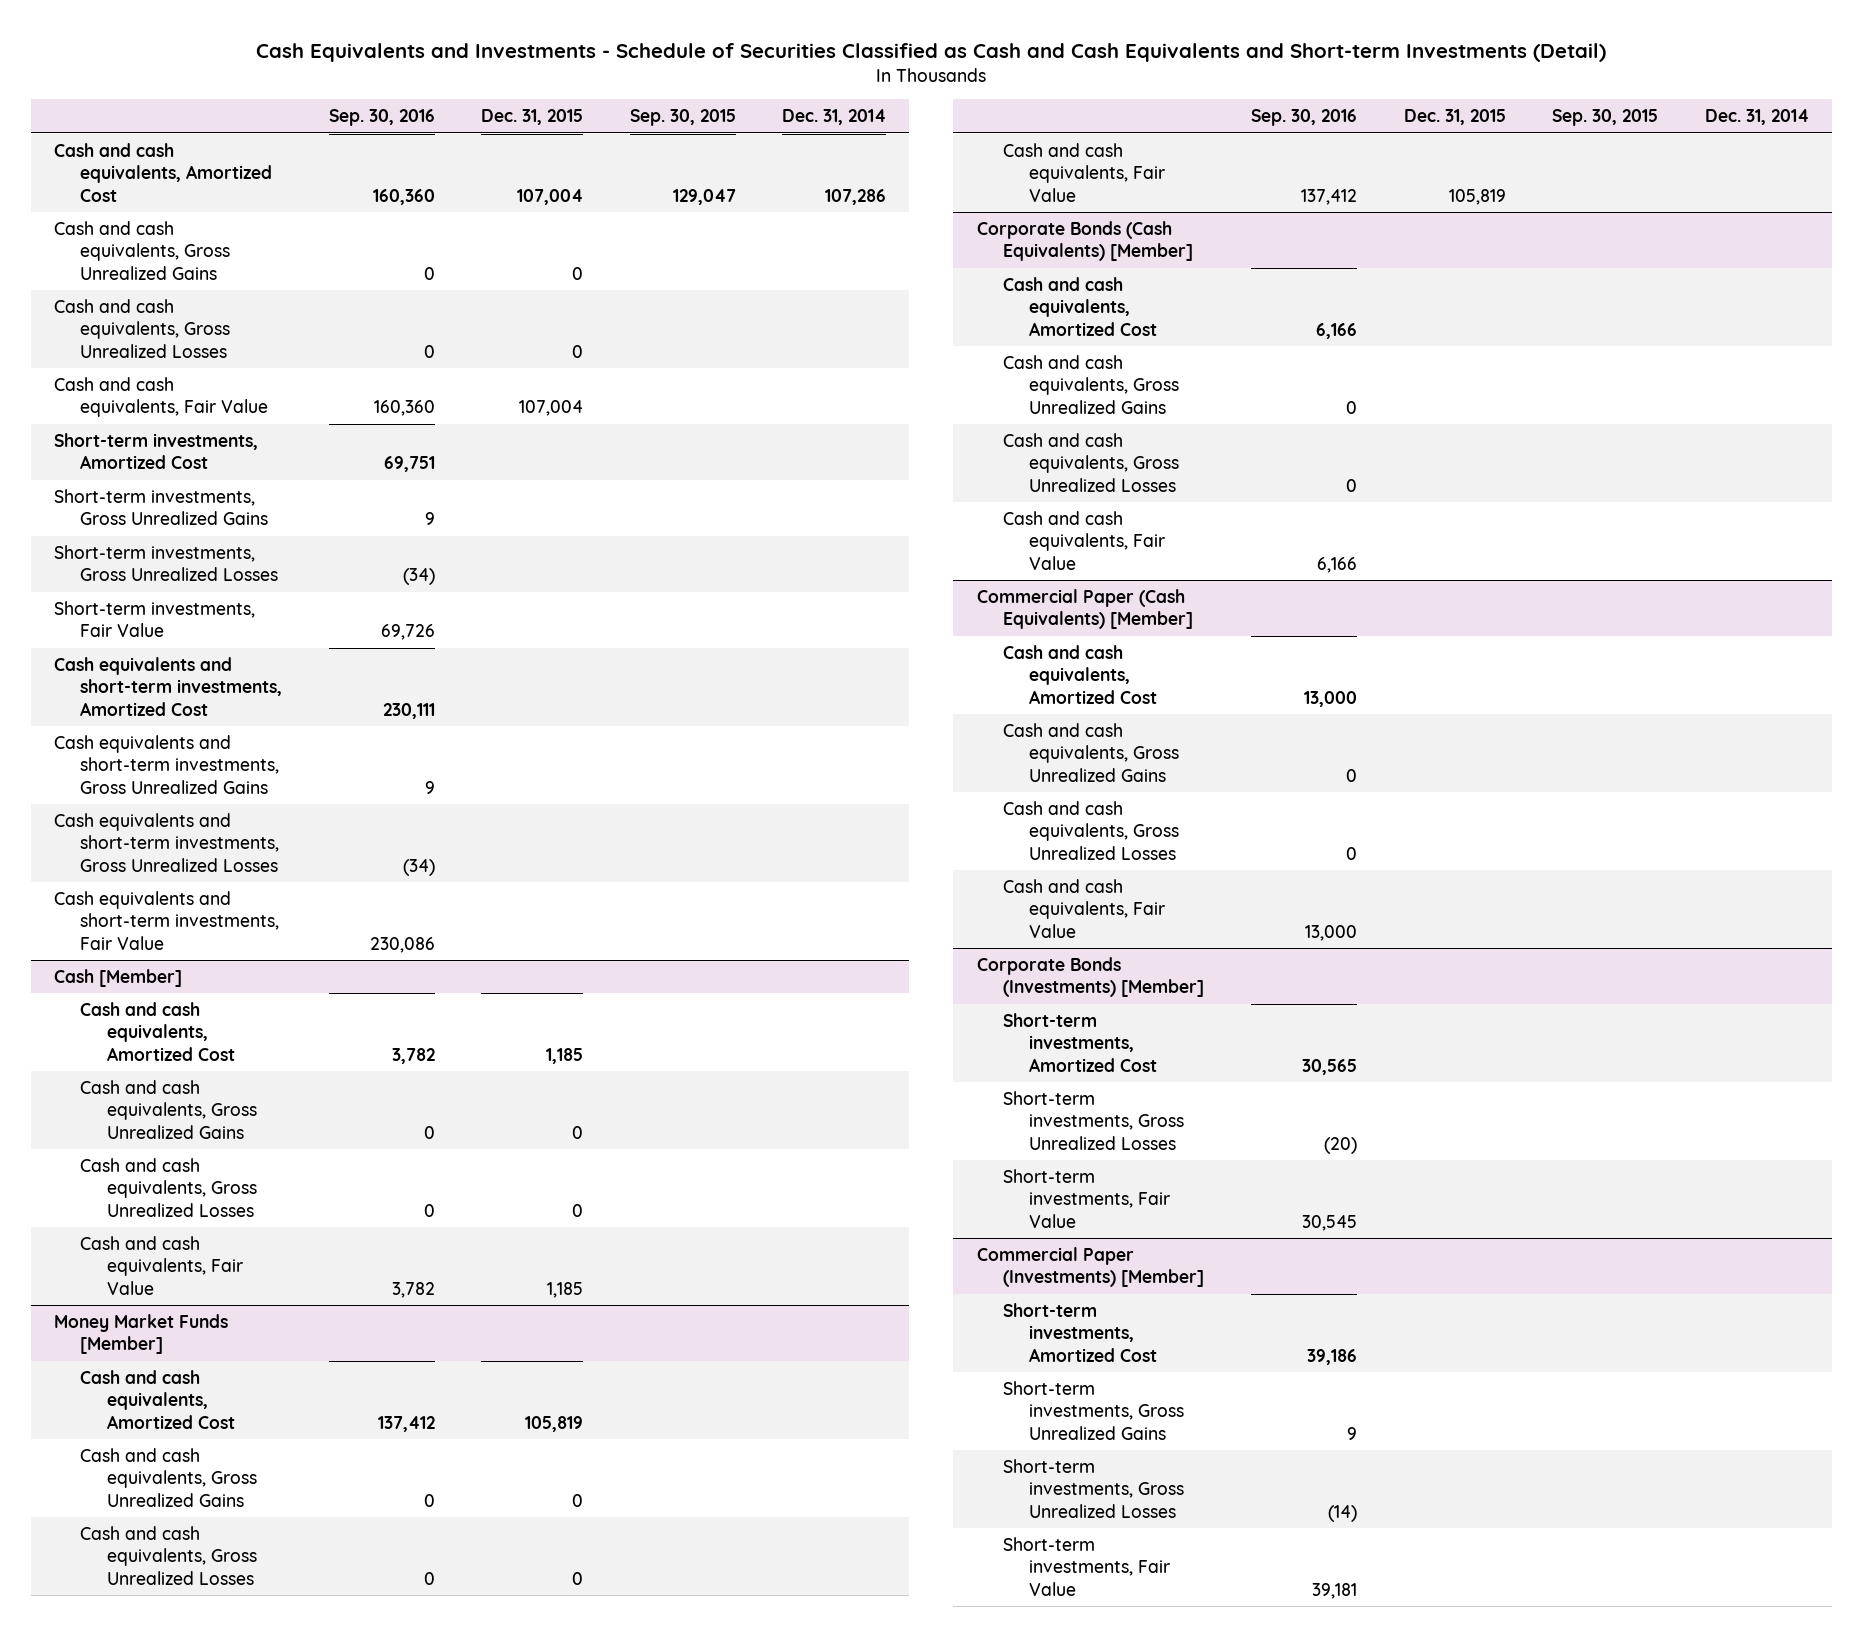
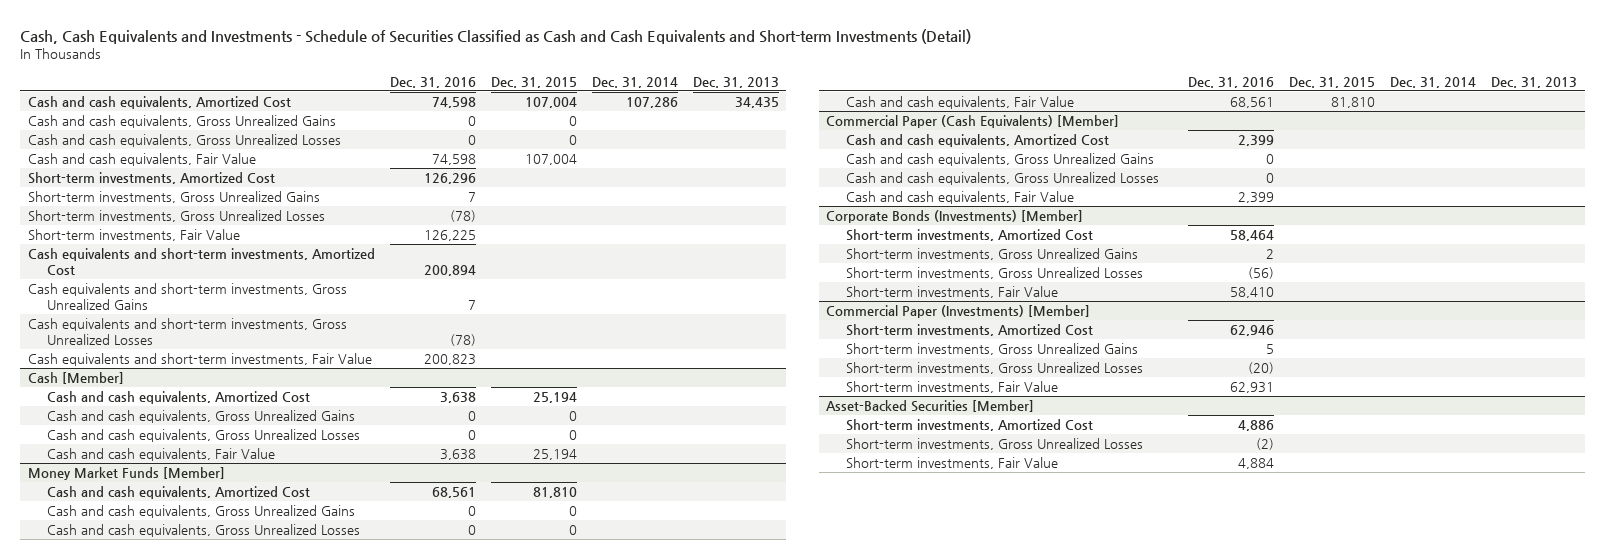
- Cash Equivalents and Investments - Schedule of Securities Classified as Cash and Cash Equivalents and Short-term Investments (Detail)
+ Cash, Cash Equivalents and Investments - Schedule of Securities Classified as Cash and Cash Equivalents and Short-term Investments (Detail)
- | Sep. 30, 2016 | Dec. 31, 2015 | Sep. 30, 2015 | Dec. 31, 2014
+ | Dec. 31, 2016 | Dec. 31, 2015 | Dec. 31, 2014 | Dec. 31, 2013
@ Cash [Member]
- Cash and cash equivalents, Amortized Cost | 3,782 | 1,185 | |
+ Cash and cash equivalents, Amortized Cost | 3,638 | 25,194 | |
- Cash and cash equivalents, Fair Value | 3,782 | 1,185 | |
+ Cash and cash equivalents, Fair Value | 3,638 | 25,194 | |
@ Money Market Funds [Member]
- Cash and cash equivalents, Amortized Cost | 137,412 | 105,819 | |
+ Cash and cash equivalents, Amortized Cost | 68,561 | 81,810 | |
- Cash and cash equivalents, Fair Value | 137,412 | 105,819 | |
- Corporate Bonds (Cash Equivalents) [Member]
- Cash and cash equivalents, Amortized Cost | 6,166 | | |
- Cash and cash equivalents, Gross Unrealized Gains | 0 | | |
- Cash and cash equivalents, Gross Unrealized Losses | 0 | | |
- Cash and cash equivalents, Fair Value | 6,166 | | |
@ Money Market Funds [Member]
+ Cash and cash equivalents, Fair Value | 68,561 | 81,810 | |
@ Corporate Bonds (Investments) [Member]
+ Short-term investments, Gross Unrealized Gains | 2 | | |
+ Asset-Backed Securities [Member]
+ Short-term investments, Amortized Cost | 4,886 | | |
+ Short-term investments, Gross Unrealized Losses | (2) | | |
+ Short-term investments, Fair Value | 4,884 | | |

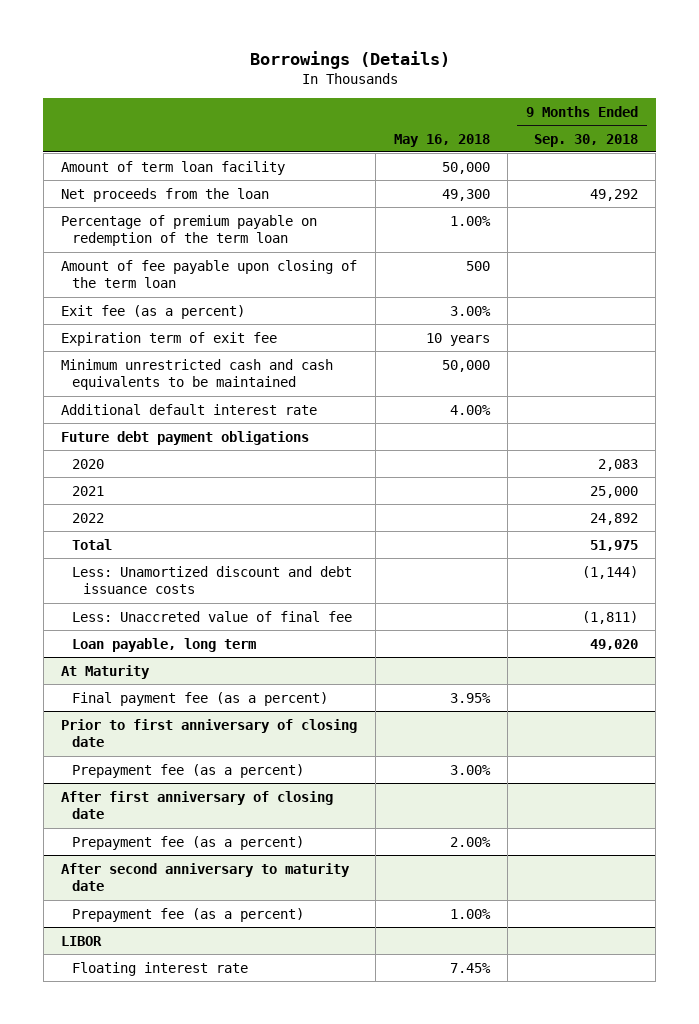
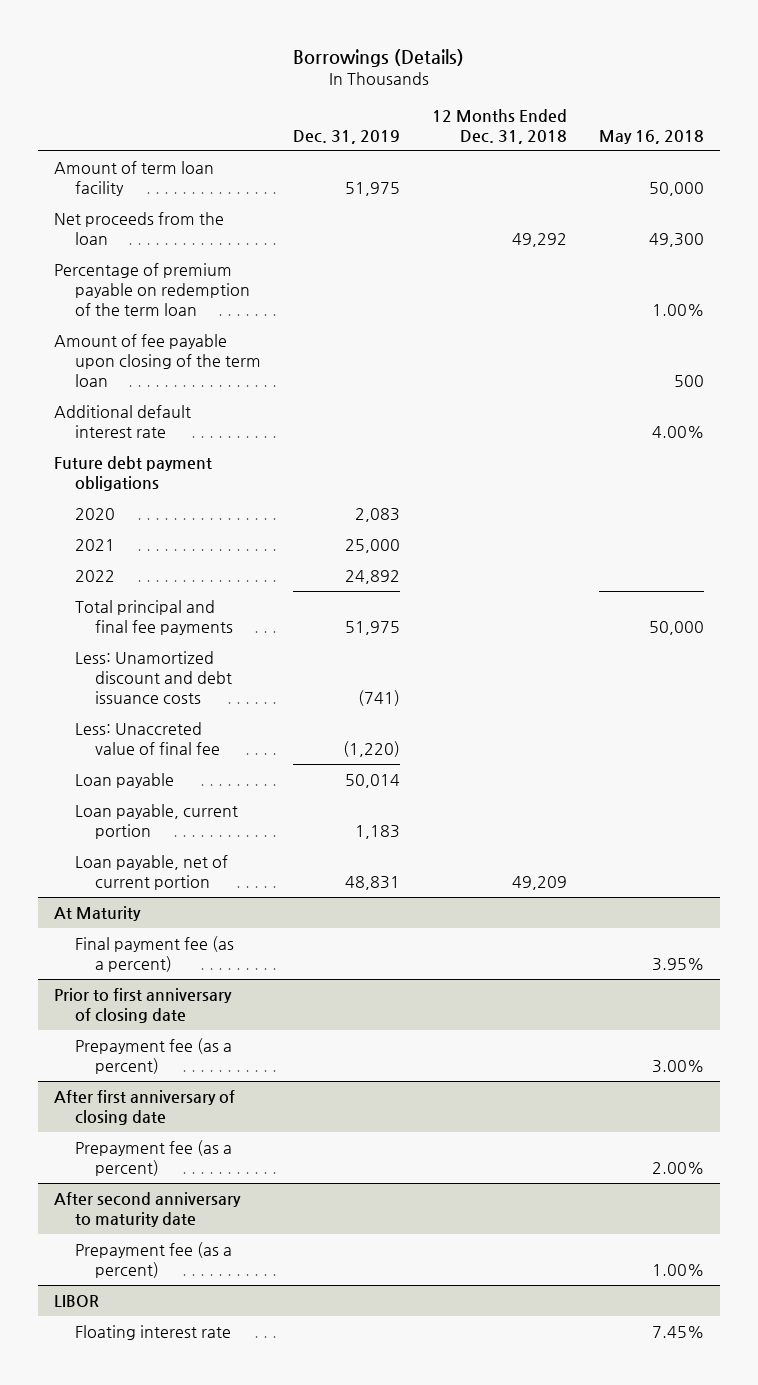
- | May 16, 2018 | 9 Months Ended Sep. 30, 2018
+ | Dec. 31, 2019 | 12 Months Ended Dec. 31, 2018 | May 16, 2018
- Exit fee (as a percent) | 3.00% |
- Expiration term of exit fee | 10 years |
- Minimum unrestricted cash and cash equivalents to be maintained | 50,000 |
- Total | | 51,975
+ Total principal and final fee payments | 51,975 | | 50,000
- Loan payable, long term | | 49,020
+ Loan payable | 50,014 | |
+ Loan payable, current portion | 1,183 | |
+ Loan payable, net of current portion | 48,831 | 49,209 |

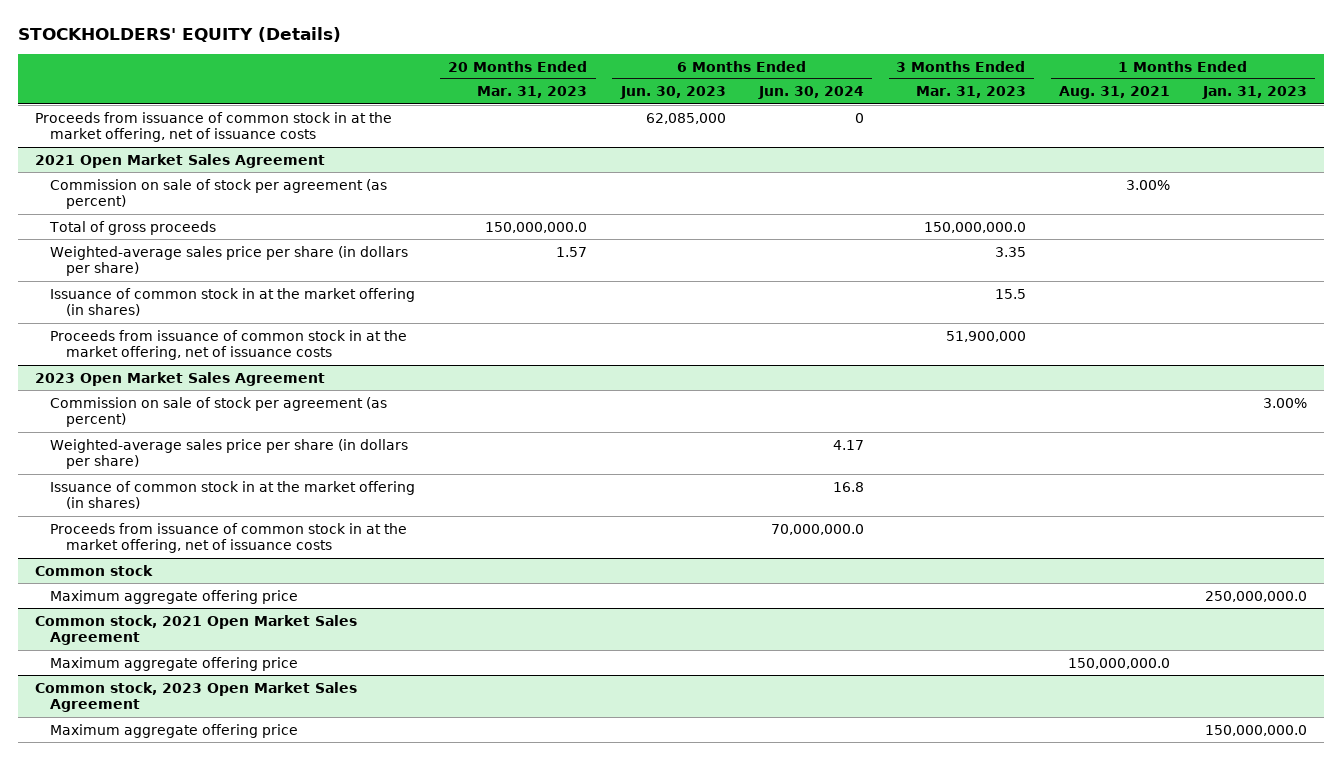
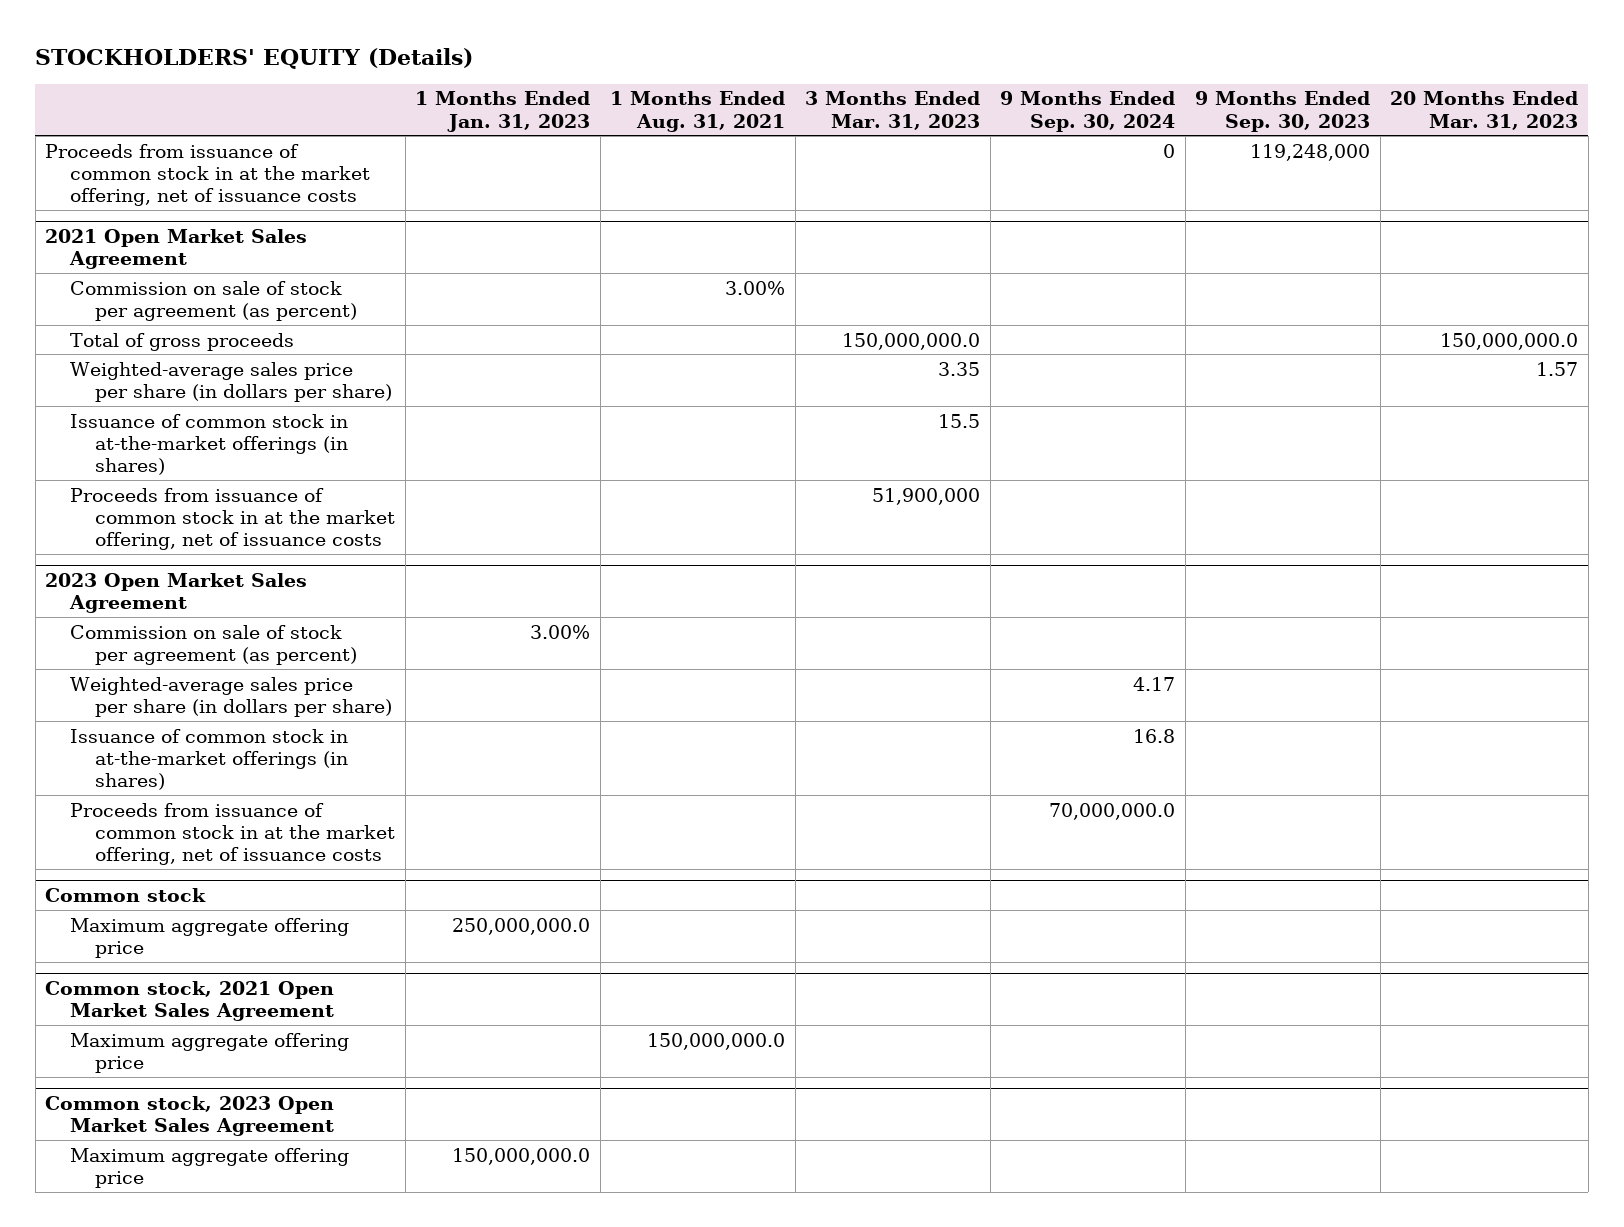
- | 20 Months Ended Mar. 31, 2023 | 6 Months Ended Jun. 30, 2023 | 6 Months Ended Jun. 30, 2024 | 3 Months Ended Mar. 31, 2023 | 1 Months Ended Aug. 31, 2021 | 1 Months Ended Jan. 31, 2023
+ | 1 Months Ended Jan. 31, 2023 | 1 Months Ended Aug. 31, 2021 | 3 Months Ended Mar. 31, 2023 | 9 Months Ended Sep. 30, 2024 | 9 Months Ended Sep. 30, 2023 | 20 Months Ended Mar. 31, 2023
@ 2021 Open Market Sales Agreement
- Issuance of common stock in at the market offering (in shares) | | | | 15.5 | |
+ Issuance of common stock in at-the-market offerings (in shares) | | | 15.5 | | |
@ 2023 Open Market Sales Agreement
- Issuance of common stock in at the market offering (in shares) | | | 16.8 | | |
+ Issuance of common stock in at-the-market offerings (in shares) | | | | 16.8 | |

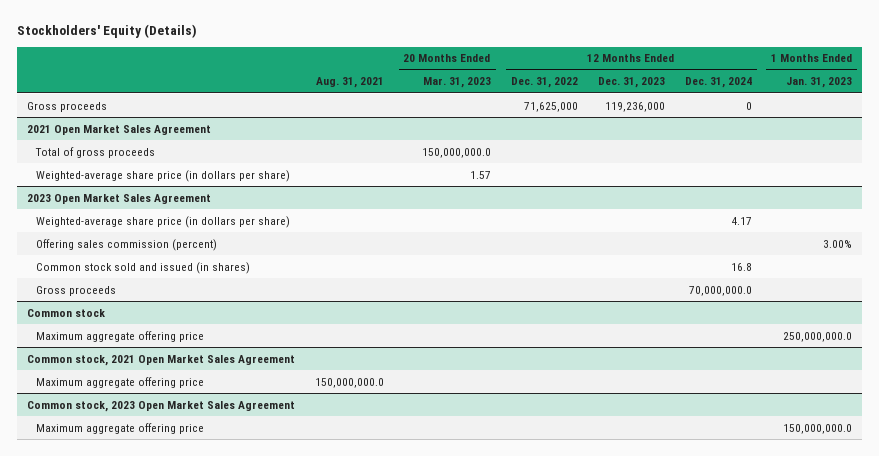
- STOCKHOLDERS' EQUITY (Details)
+ Stockholders' Equity (Details)
- | 1 Months Ended Jan. 31, 2023 | 1 Months Ended Aug. 31, 2021 | 3 Months Ended Mar. 31, 2023 | 9 Months Ended Sep. 30, 2024 | 9 Months Ended Sep. 30, 2023 | 20 Months Ended Mar. 31, 2023
+ | Aug. 31, 2021 | 20 Months Ended Mar. 31, 2023 | 12 Months Ended Dec. 31, 2022 | 12 Months Ended Dec. 31, 2023 | 12 Months Ended Dec. 31, 2024 | 1 Months Ended Jan. 31, 2023
- Proceeds from issuance of common stock in at the market offering, net of issuance costs | | | | 0 | 119,248,000 |
+ Gross proceeds | | | 71,625,000 | 119,236,000 | 0 |
@ 2021 Open Market Sales Agreement
- Commission on sale of stock per agreement (as percent) | | 3.00% | | | |
- Weighted-average sales price per share (in dollars per share) | | | 3.35 | | | 1.57
- Issuance of common stock in at-the-market offerings (in shares) | | | 15.5 | | |
- Proceeds from issuance of common stock in at the market offering, net of issuance costs | | | 51,900,000 | | |
+ Weighted-average share price (in dollars per share) | | 1.57 | | | |
@ 2023 Open Market Sales Agreement
- Commission on sale of stock per agreement (as percent) | 3.00% | | | | |
- Weighted-average sales price per share (in dollars per share) | | | | 4.17 | |
- Issuance of common stock in at-the-market offerings (in shares) | | | | 16.8 | |
- Proceeds from issuance of common stock in at the market offering, net of issuance costs | | | | 70,000,000.0 | |
+ Weighted-average share price (in dollars per share) | | | | | 4.17 |
+ Offering sales commission (percent) | | | | | | 3.00%
+ Common stock sold and issued (in shares) | | | | | 16.8 |
+ Gross proceeds | | | | | 70,000,000.0 |

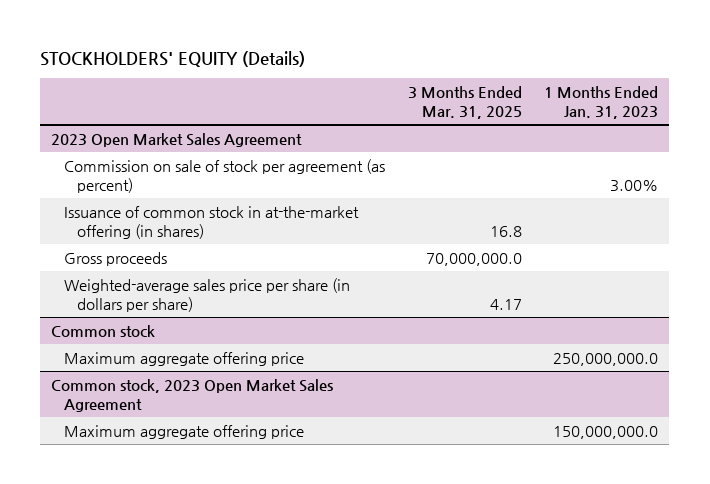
- Stockholders' Equity (Details)
+ STOCKHOLDERS' EQUITY (Details)
- | Aug. 31, 2021 | 20 Months Ended Mar. 31, 2023 | 12 Months Ended Dec. 31, 2022 | 12 Months Ended Dec. 31, 2023 | 12 Months Ended Dec. 31, 2024 | 1 Months Ended Jan. 31, 2023
+ | 3 Months Ended Mar. 31, 2025 | 1 Months Ended Jan. 31, 2023
- Gross proceeds | | | 71,625,000 | 119,236,000 | 0 |
- 2021 Open Market Sales Agreement
- Total of gross proceeds | | 150,000,000.0 | | | |
- Weighted-average share price (in dollars per share) | | 1.57 | | | |
@ 2023 Open Market Sales Agreement
- Weighted-average share price (in dollars per share) | | | | | 4.17 |
- Offering sales commission (percent) | | | | | | 3.00%
- Common stock sold and issued (in shares) | | | | | 16.8 |
+ Commission on sale of stock per agreement (as percent) | | 3.00%
+ Issuance of common stock in at-the-market offering (in shares) | 16.8 |
+ Weighted-average sales price per share (in dollars per share) | 4.17 |
- Common stock, 2021 Open Market Sales Agreement
- Maximum aggregate offering price | 150,000,000.0 | | | | |

